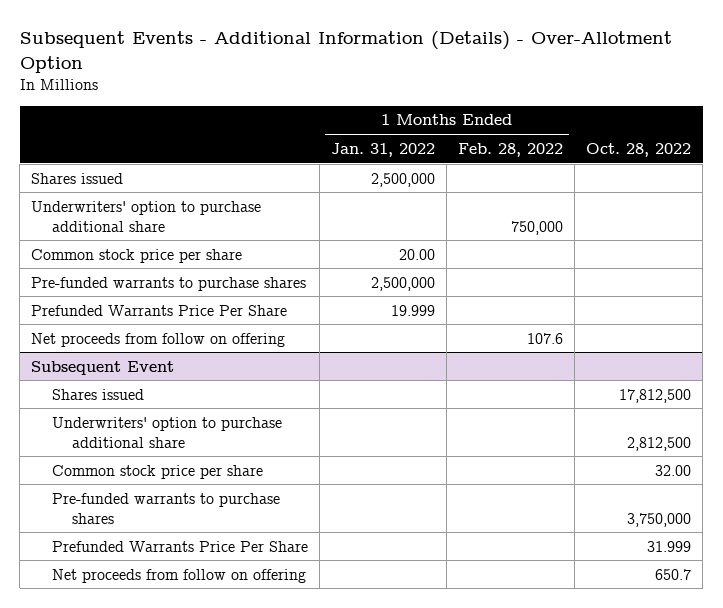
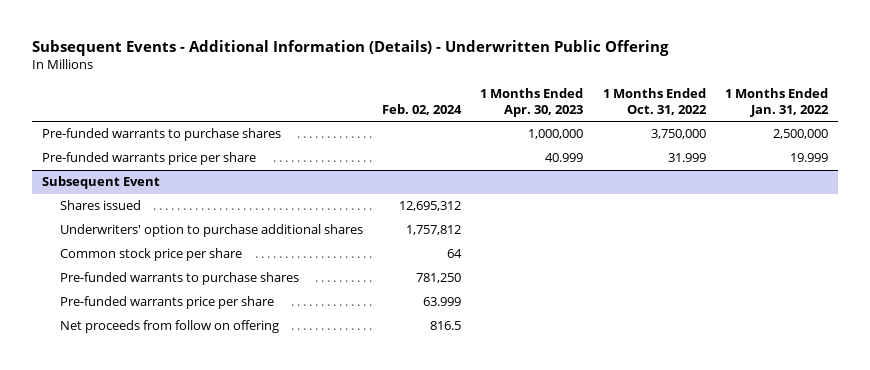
- Subsequent Events - Additional Information (Details) - Over-Allotment Option
+ Subsequent Events - Additional Information (Details) - Underwritten Public Offering
- | 1 Months Ended Jan. 31, 2022 | 1 Months Ended Feb. 28, 2022 | Oct. 28, 2022
+ | Feb. 02, 2024 | 1 Months Ended Apr. 30, 2023 | 1 Months Ended Oct. 31, 2022 | 1 Months Ended Jan. 31, 2022
- Shares issued | 2,500,000 | |
- Underwriters' option to purchase additional share | | 750,000 |
- Common stock price per share | 20.00 | |
- Prefunded Warrants Price Per Share | 19.999 | |
- Net proceeds from follow on offering | | 107.6 |
+ Pre-funded warrants price per share | | 40.999 | 31.999 | 19.999
@ Subsequent Event
- Underwriters' option to purchase additional share | | | 2,812,500
+ Underwriters' option to purchase additional shares | 1,757,812 | | |
- Prefunded Warrants Price Per Share | | | 31.999
+ Pre-funded warrants price per share | 63.999 | | |

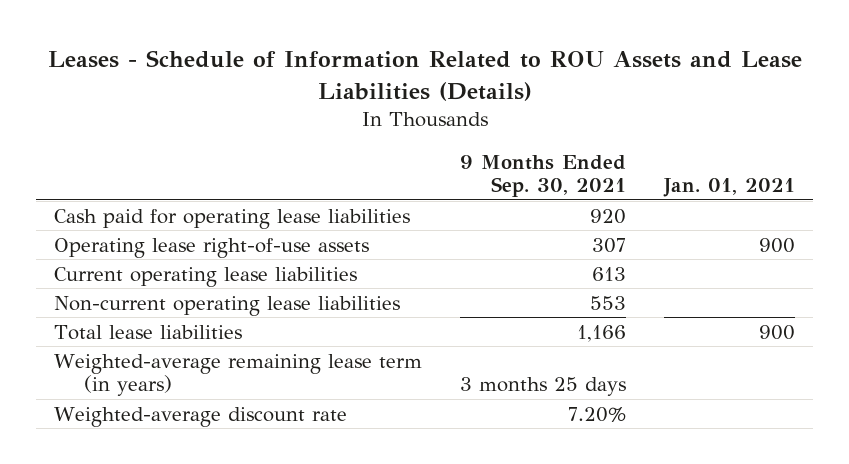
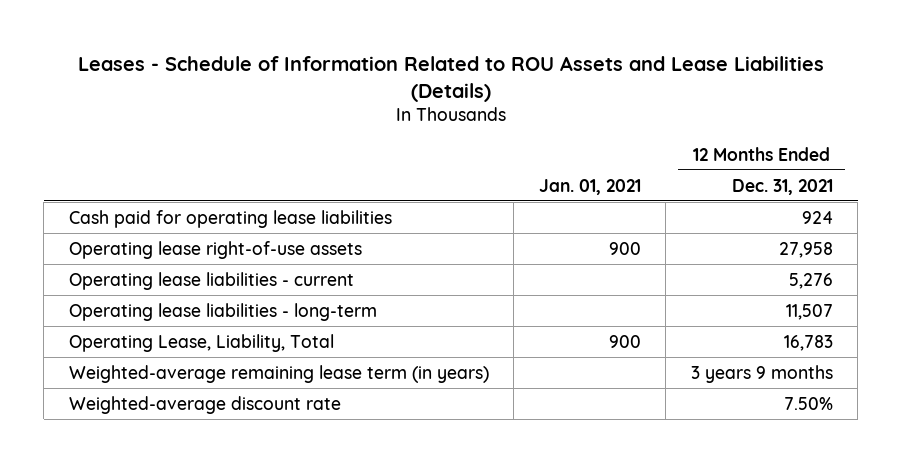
- | 9 Months Ended Sep. 30, 2021 | Jan. 01, 2021
+ | Jan. 01, 2021 | 12 Months Ended Dec. 31, 2021
- Current operating lease liabilities | 613 |
- Non-current operating lease liabilities | 553 |
- Total lease liabilities | 1,166 | 900
+ Operating lease liabilities - current | | 5,276
+ Operating lease liabilities - long-term | | 11,507
+ Operating Lease, Liability, Total | 900 | 16,783

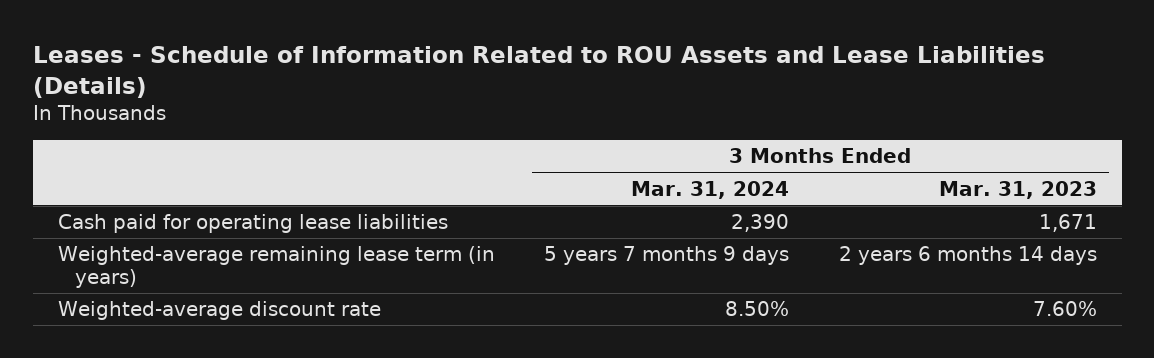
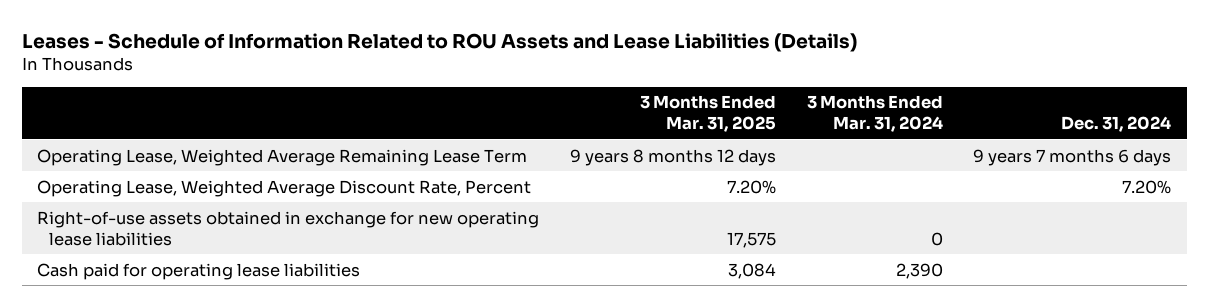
- | 3 Months Ended Mar. 31, 2024 | 3 Months Ended Mar. 31, 2023
+ | 3 Months Ended Mar. 31, 2025 | 3 Months Ended Mar. 31, 2024 | Dec. 31, 2024
+ Operating Lease, Weighted Average Remaining Lease Term | 9 years 8 months 12 days | | 9 years 7 months 6 days
+ Operating Lease, Weighted Average Discount Rate, Percent | 7.20% | | 7.20%
+ Right-of-use assets obtained in exchange for new operating lease liabilities | 17,575 | 0 |
- Weighted-average remaining lease term (in years) | 5 years 7 months 9 days | 2 years 6 months 14 days
- Weighted-average discount rate | 8.50% | 7.60%

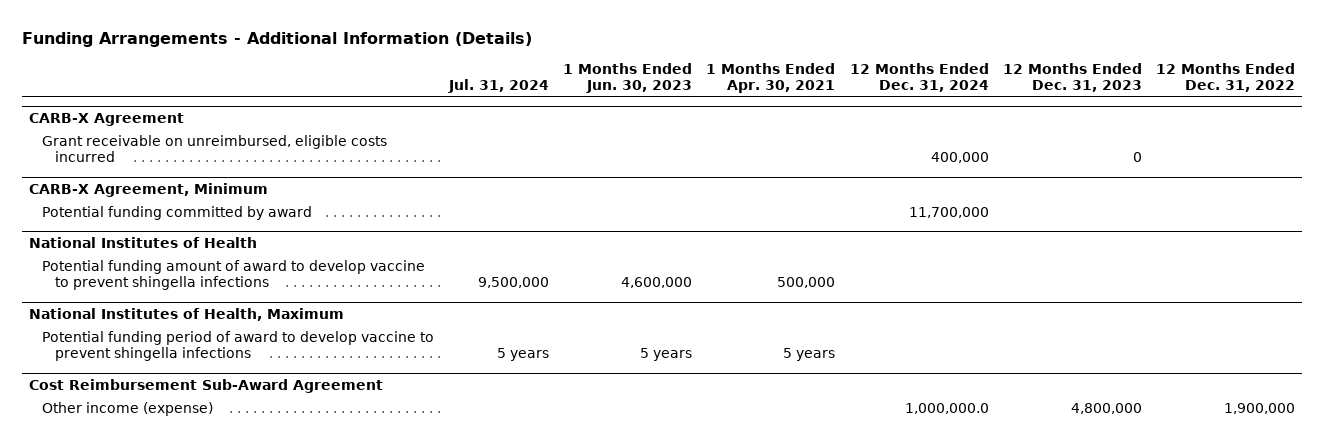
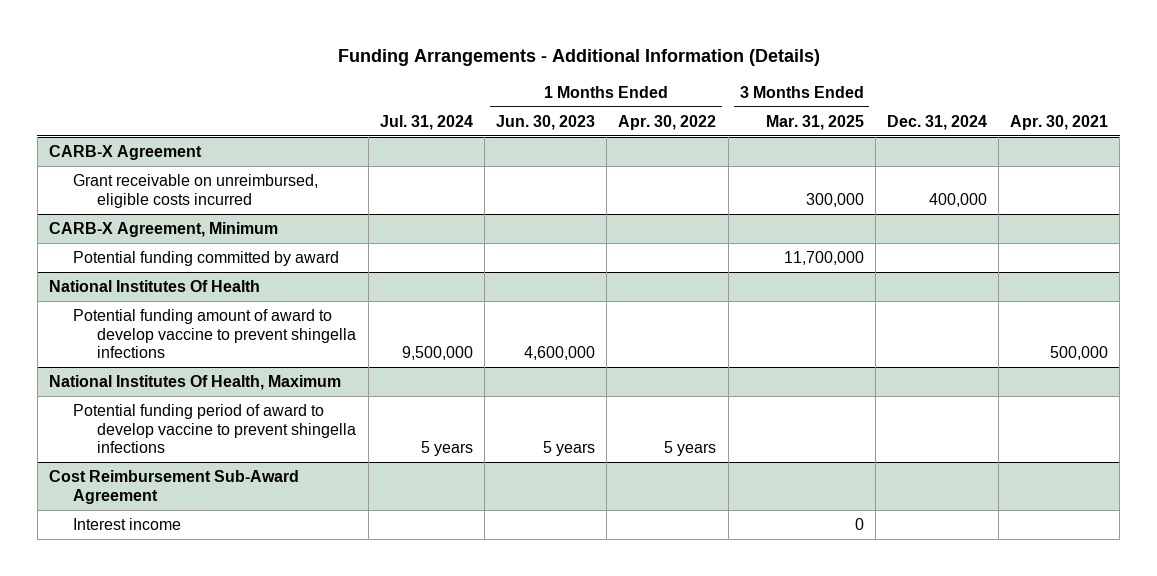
- | Jul. 31, 2024 | 1 Months Ended Jun. 30, 2023 | 1 Months Ended Apr. 30, 2021 | 12 Months Ended Dec. 31, 2024 | 12 Months Ended Dec. 31, 2023 | 12 Months Ended Dec. 31, 2022
+ | Jul. 31, 2024 | 1 Months Ended Jun. 30, 2023 | 1 Months Ended Apr. 30, 2022 | 3 Months Ended Mar. 31, 2025 | Dec. 31, 2024 | Apr. 30, 2021
- National Institutes of Health
+ National Institutes Of Health
- National Institutes of Health, Maximum
+ National Institutes Of Health, Maximum
@ Cost Reimbursement Sub-Award Agreement
- Other income (expense) | | | | 1,000,000.0 | 4,800,000 | 1,900,000
+ Interest income | | | | 0 | |

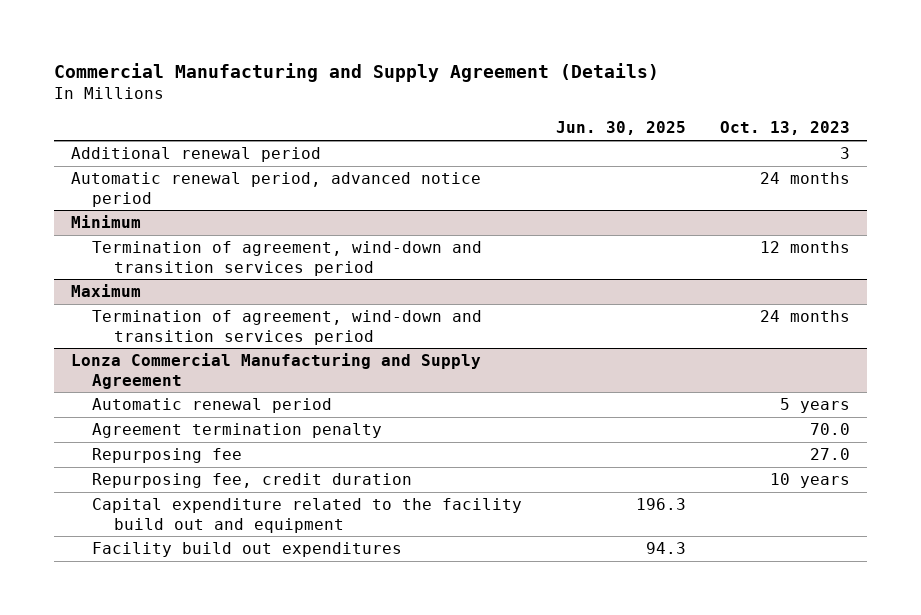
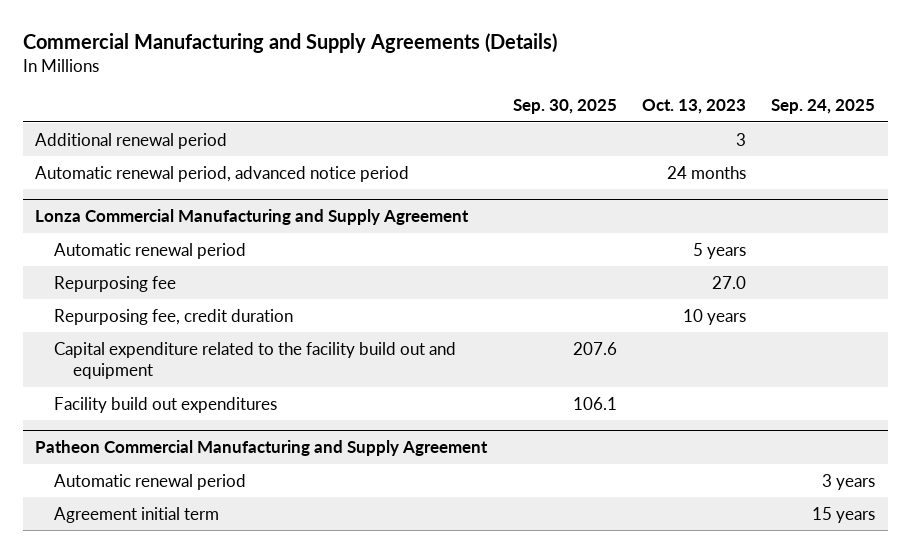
- Commercial Manufacturing and Supply Agreement (Details)
+ Commercial Manufacturing and Supply Agreements (Details)
- | Jun. 30, 2025 | Oct. 13, 2023
+ | Sep. 30, 2025 | Oct. 13, 2023 | Sep. 24, 2025
- Minimum
- Termination of agreement, wind-down and transition services period | | 12 months
- Maximum
- Termination of agreement, wind-down and transition services period | | 24 months
@ Lonza Commercial Manufacturing and Supply Agreement
- Agreement termination penalty | | 70.0
+ Patheon Commercial Manufacturing and Supply Agreement
+ Automatic renewal period | | | 3 years
+ Agreement initial term | | | 15 years

